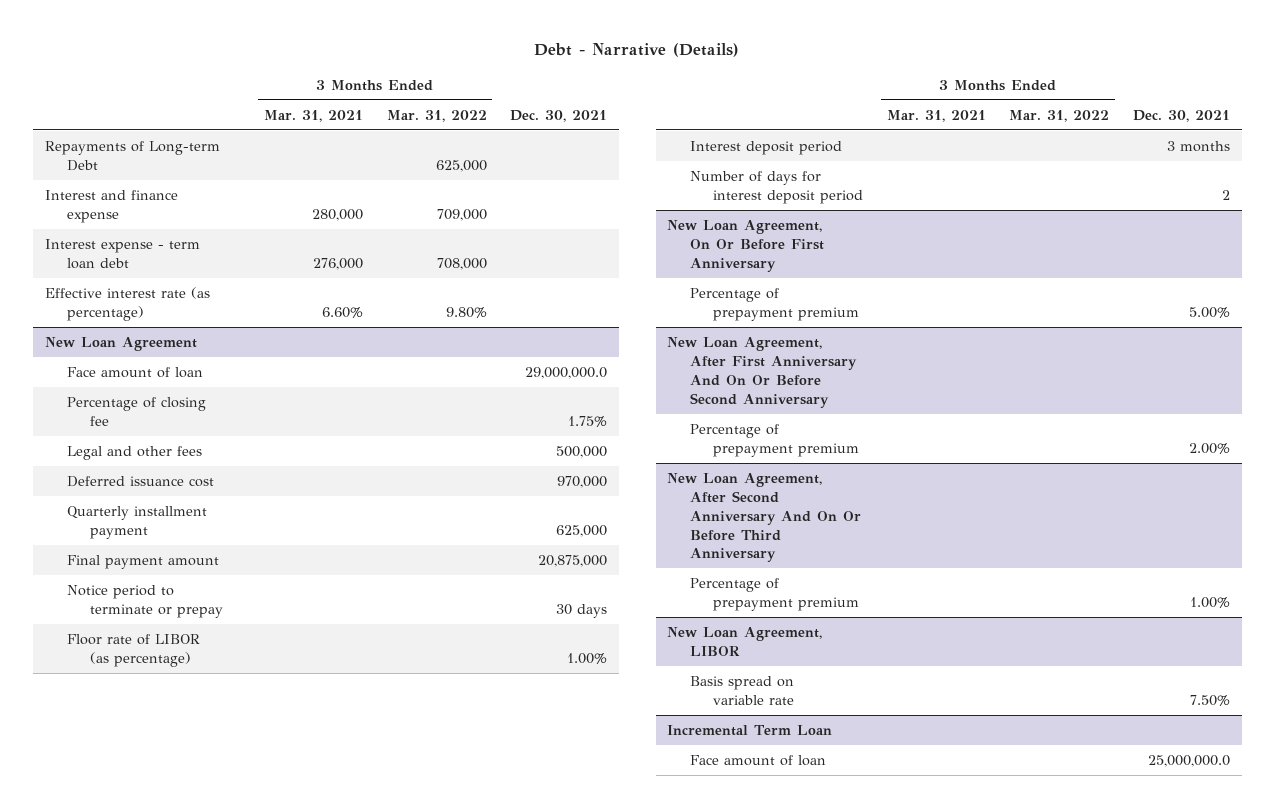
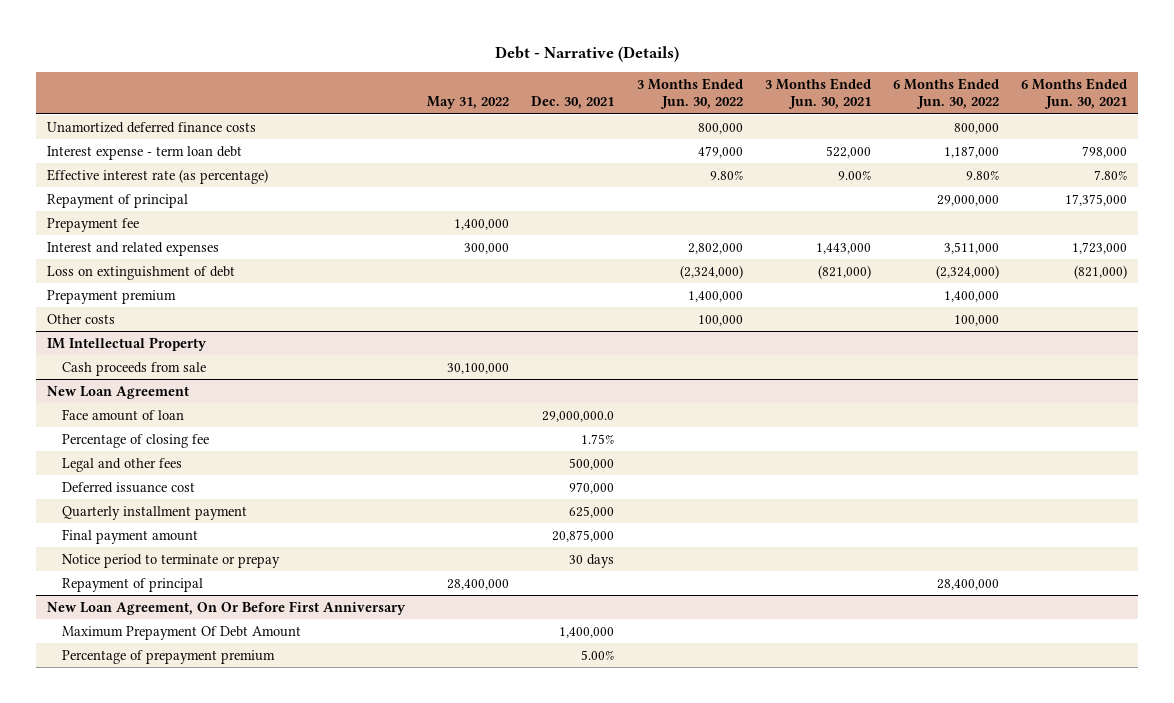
- | 3 Months Ended Mar. 31, 2021 | 3 Months Ended Mar. 31, 2022 | Dec. 30, 2021
+ | May 31, 2022 | Dec. 30, 2021 | 3 Months Ended Jun. 30, 2022 | 3 Months Ended Jun. 30, 2021 | 6 Months Ended Jun. 30, 2022 | 6 Months Ended Jun. 30, 2021
- Repayments of Long-term Debt | | 625,000 |
- Interest and finance expense | 280,000 | 709,000 |
+ Unamortized deferred finance costs | | | 800,000 | | 800,000 |
+ Repayment of principal | | | | | 29,000,000 | 17,375,000
+ Prepayment fee | 1,400,000 | | | | |
+ Interest and related expenses | 300,000 | | 2,802,000 | 1,443,000 | 3,511,000 | 1,723,000
+ Loss on extinguishment of debt | | | (2,324,000) | (821,000) | (2,324,000) | (821,000)
+ Prepayment premium | | | 1,400,000 | | 1,400,000 |
+ Other costs | | | 100,000 | | 100,000 |
+ IM Intellectual Property
+ Cash proceeds from sale | 30,100,000 | | | | |
@ New Loan Agreement
- Floor rate of LIBOR (as percentage) | | | 1.00%
- Interest deposit period | | | 3 months
- Number of days for interest deposit period | | | 2
+ Repayment of principal | 28,400,000 | | | | 28,400,000 |
@ New Loan Agreement, On Or Before First Anniversary
+ Maximum Prepayment Of Debt Amount | | 1,400,000 | | | |
- New Loan Agreement, After First Anniversary And On Or Before Second Anniversary
- Percentage of prepayment premium | | | 2.00%
- New Loan Agreement, After Second Anniversary And On Or Before Third Anniversary
- Percentage of prepayment premium | | | 1.00%
- New Loan Agreement, LIBOR
- Basis spread on variable rate | | | 7.50%
- Incremental Term Loan
- Face amount of loan | | | 25,000,000.0

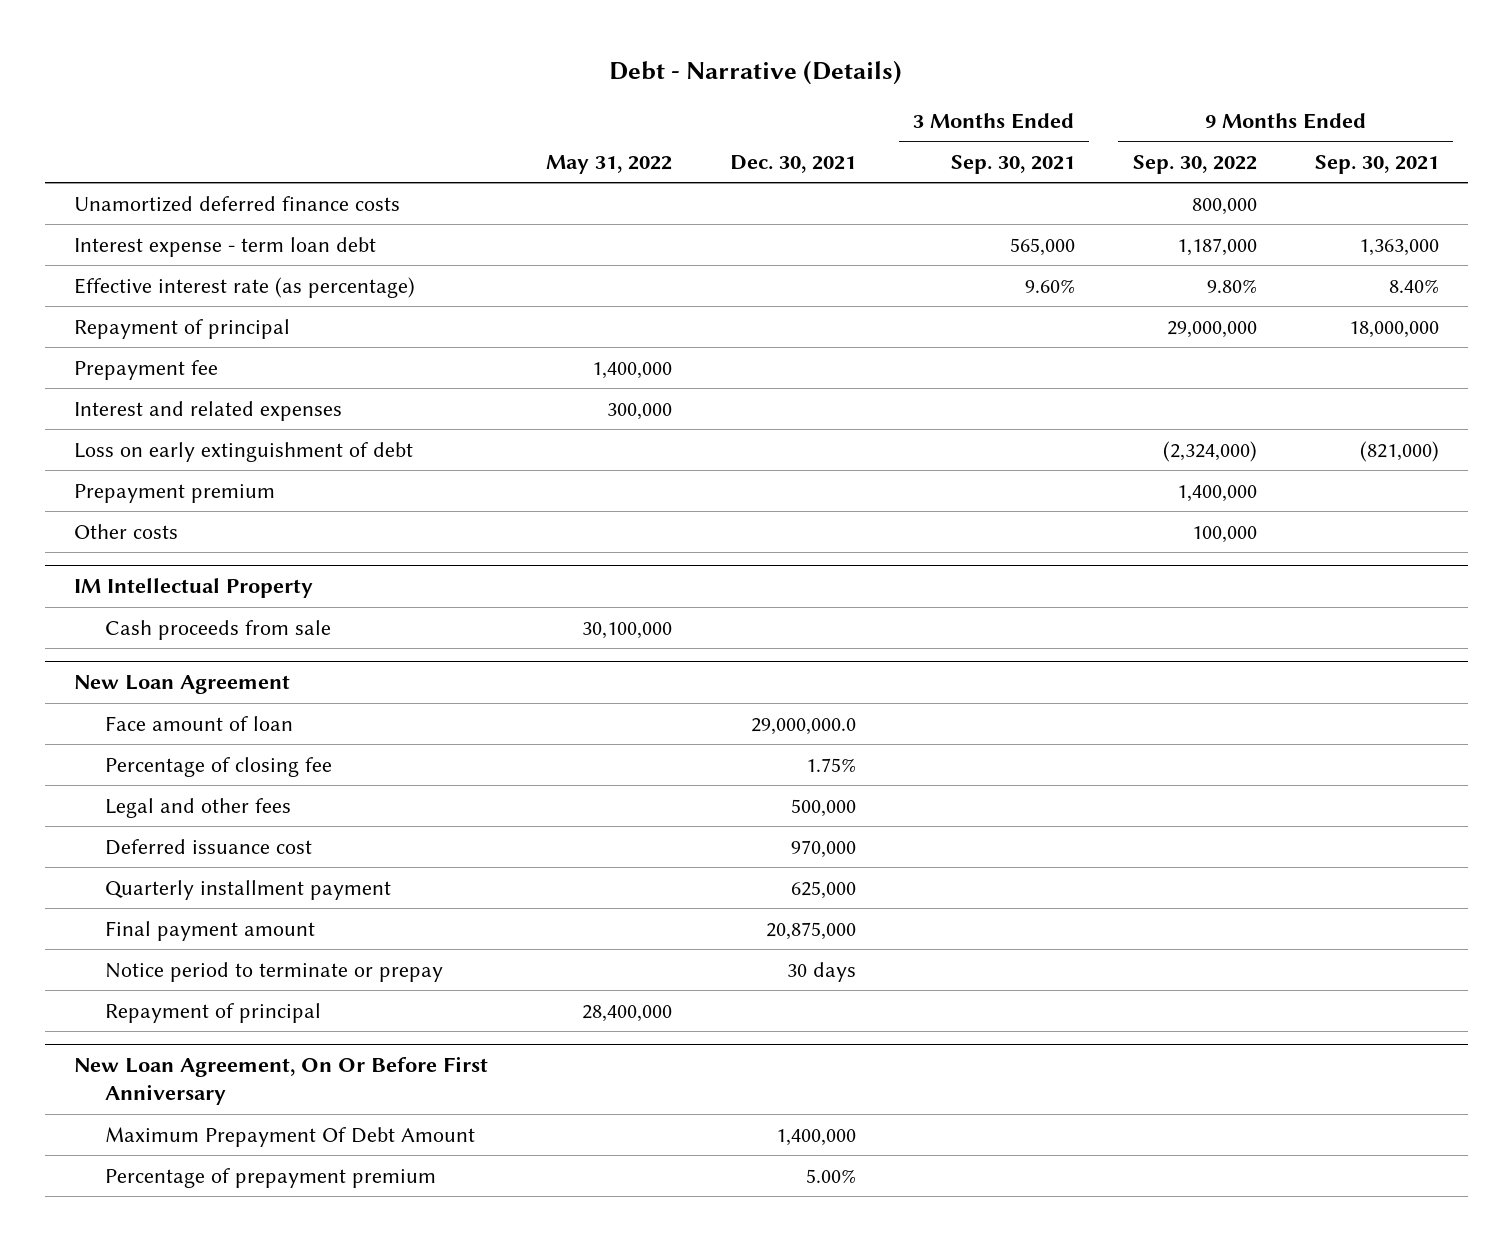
- | May 31, 2022 | Dec. 30, 2021 | 3 Months Ended Jun. 30, 2022 | 3 Months Ended Jun. 30, 2021 | 6 Months Ended Jun. 30, 2022 | 6 Months Ended Jun. 30, 2021
+ | May 31, 2022 | Dec. 30, 2021 | 3 Months Ended Sep. 30, 2021 | 9 Months Ended Sep. 30, 2022 | 9 Months Ended Sep. 30, 2021
- Loss on extinguishment of debt | | | (2,324,000) | (821,000) | (2,324,000) | (821,000)
+ Loss on early extinguishment of debt | | | | (2,324,000) | (821,000)

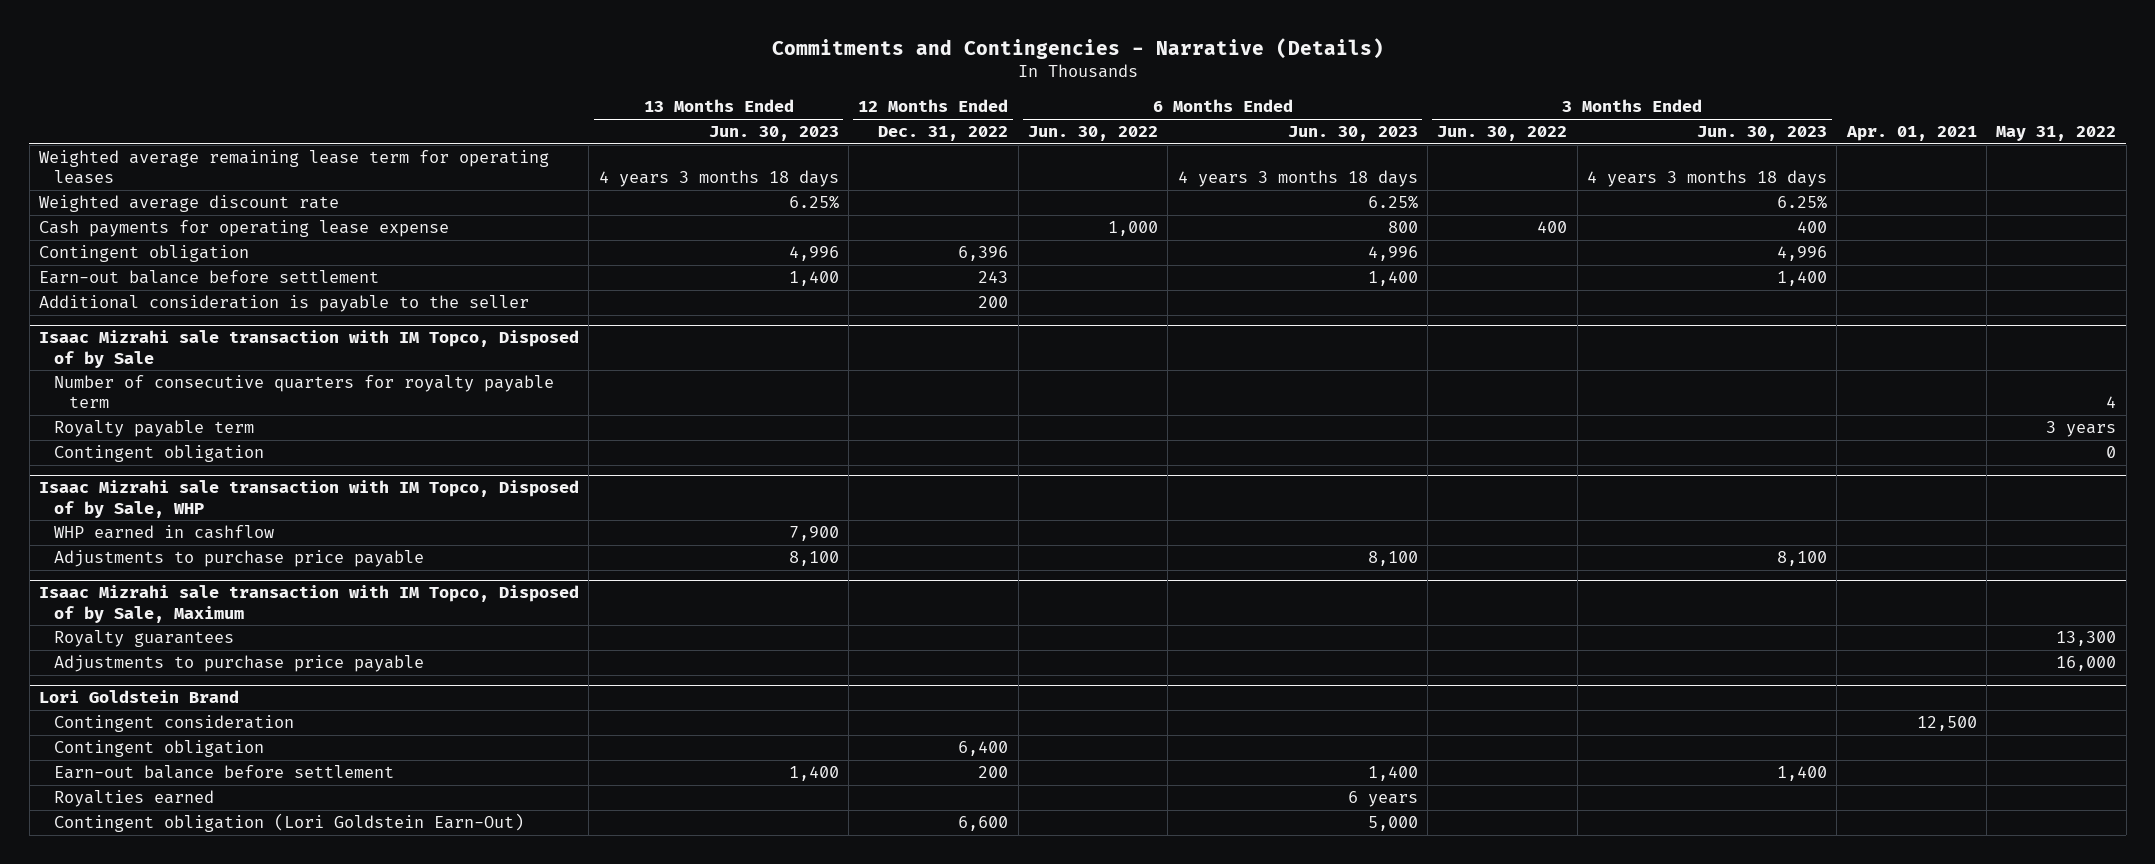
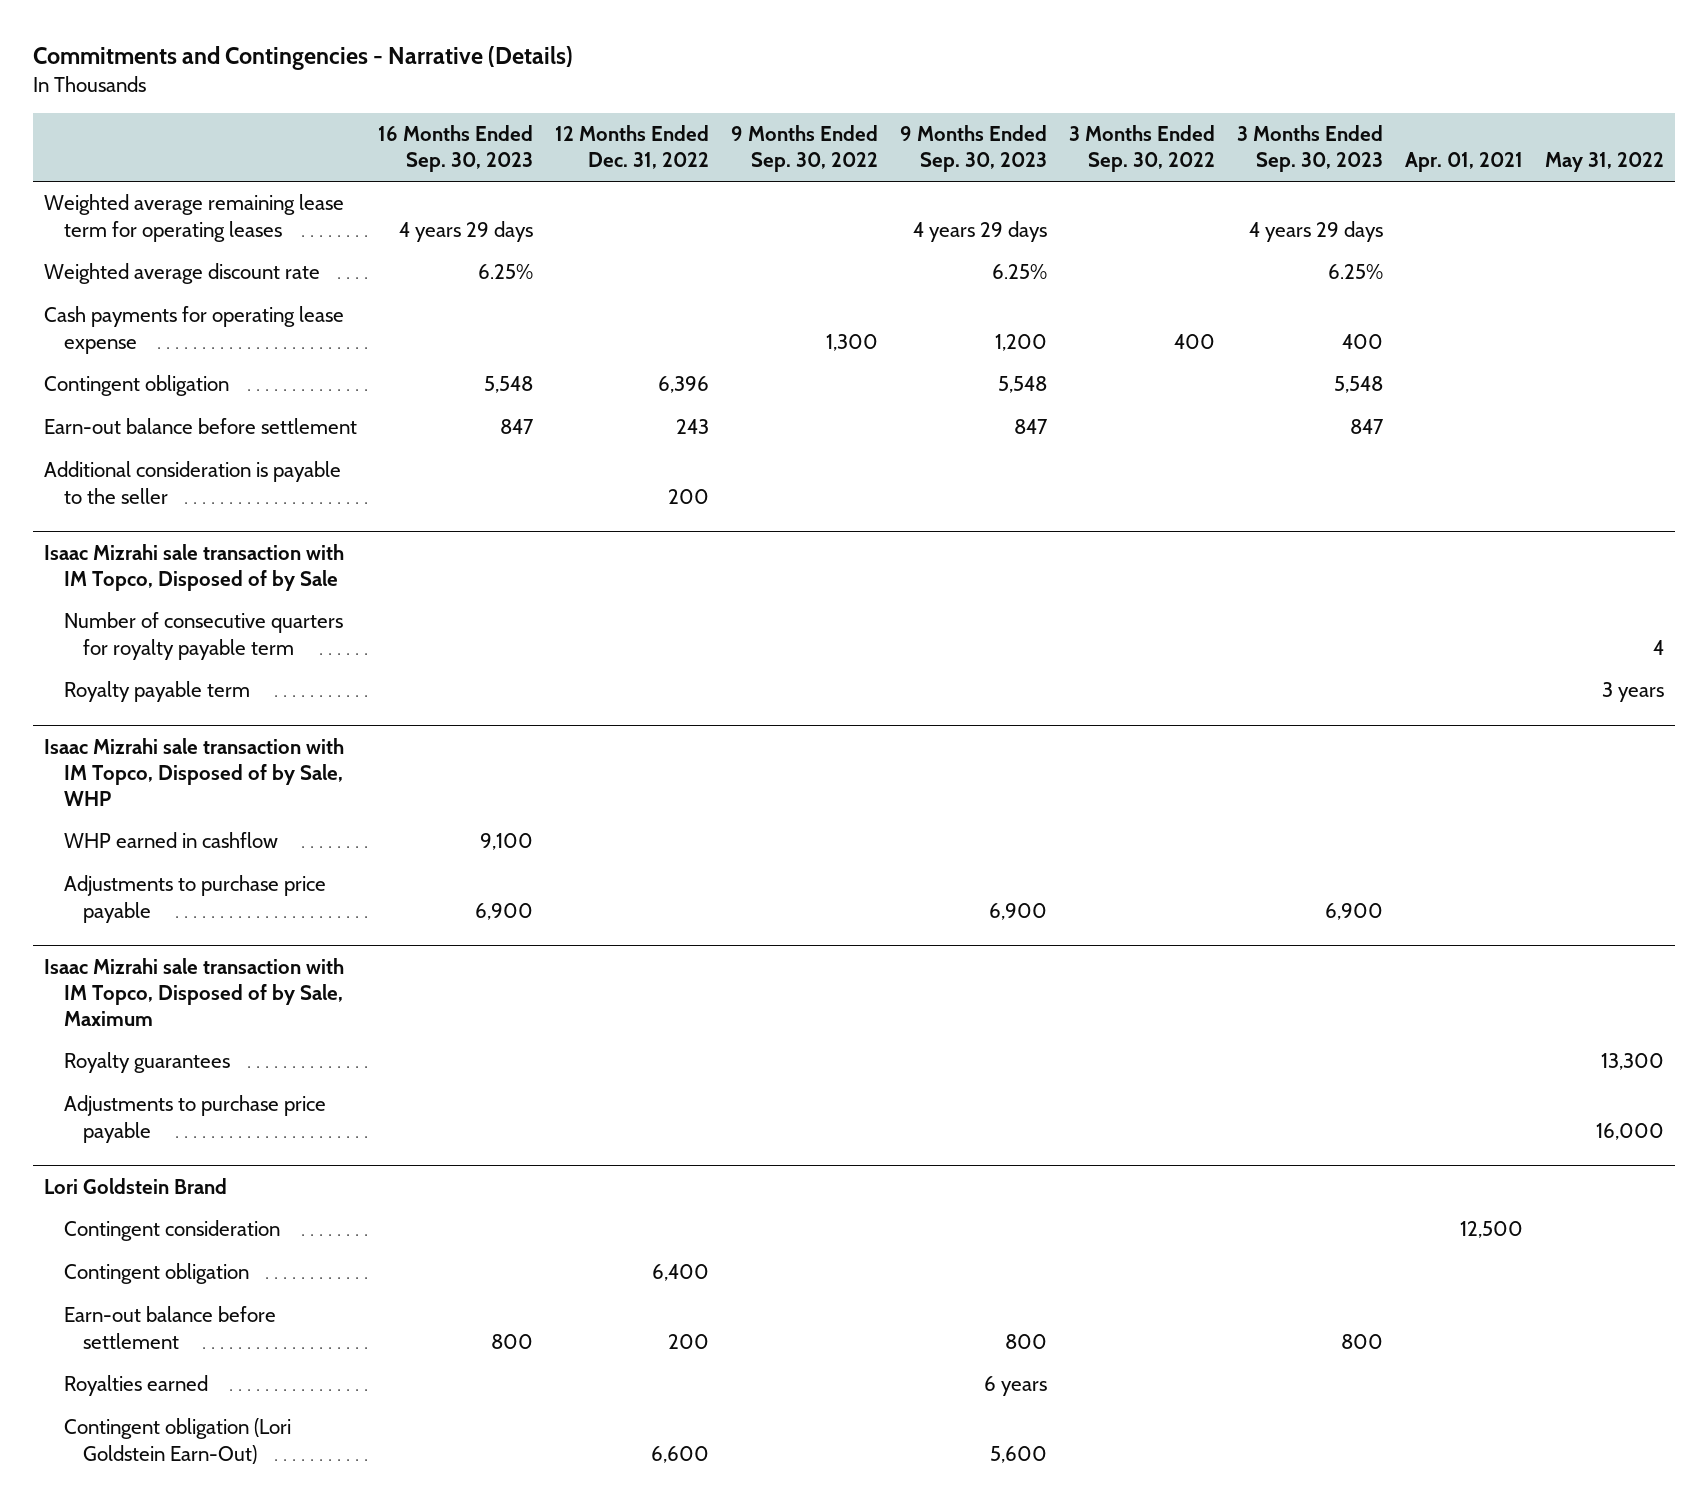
- | 13 Months Ended Jun. 30, 2023 | 12 Months Ended Dec. 31, 2022 | 6 Months Ended Jun. 30, 2022 | 6 Months Ended Jun. 30, 2023 | 3 Months Ended Jun. 30, 2022 | 3 Months Ended Jun. 30, 2023 | Apr. 01, 2021 | May 31, 2022
+ | 16 Months Ended Sep. 30, 2023 | 12 Months Ended Dec. 31, 2022 | 9 Months Ended Sep. 30, 2022 | 9 Months Ended Sep. 30, 2023 | 3 Months Ended Sep. 30, 2022 | 3 Months Ended Sep. 30, 2023 | Apr. 01, 2021 | May 31, 2022
@ Isaac Mizrahi sale transaction with IM Topco, Disposed of by Sale
- Contingent obligation | | | | | | | | 0

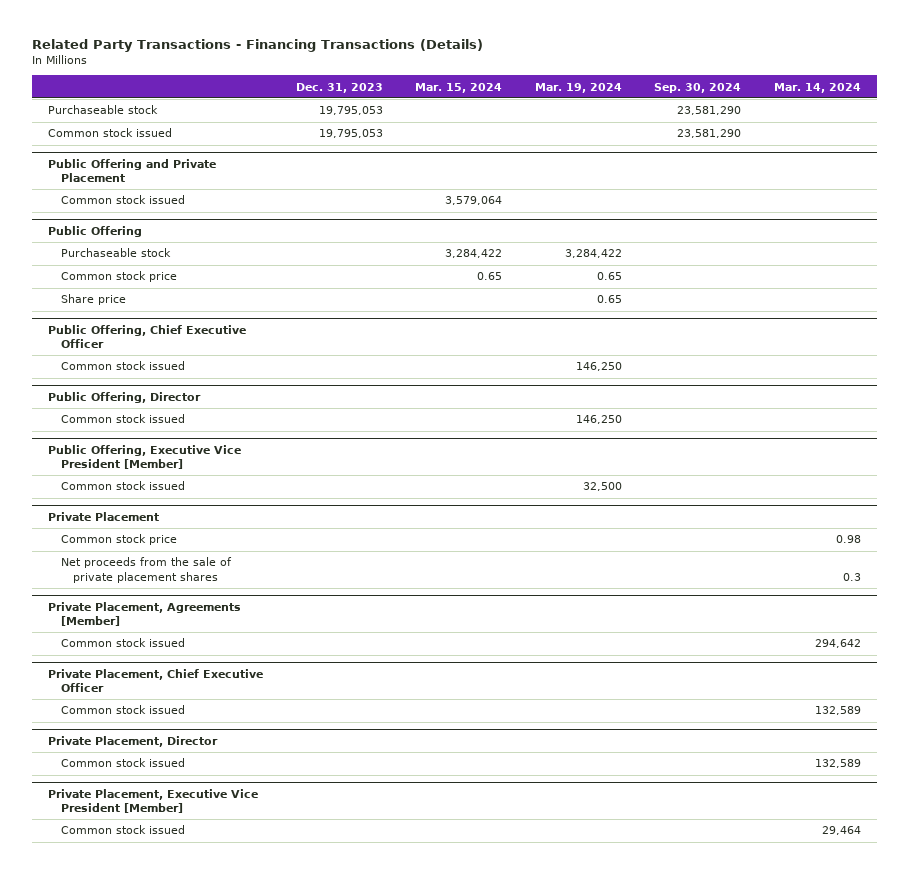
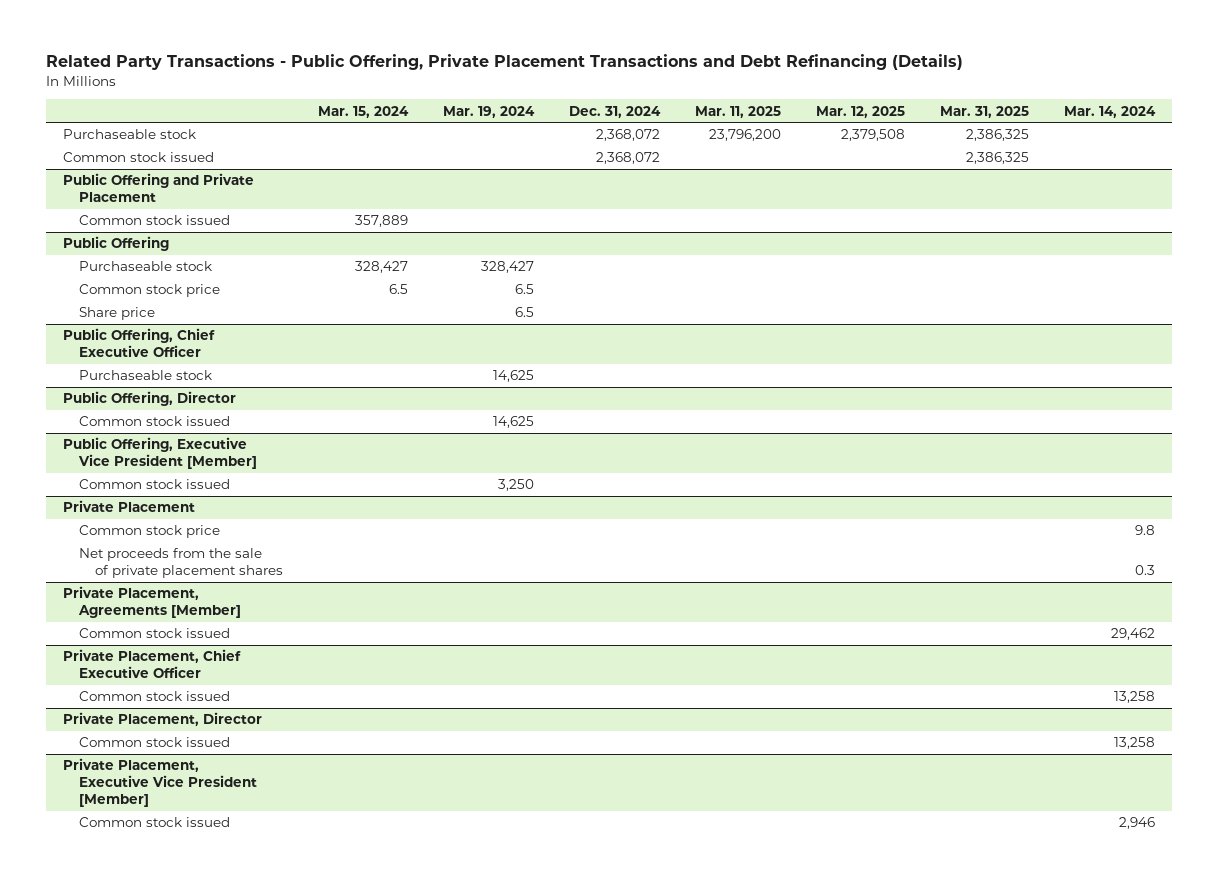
- Related Party Transactions - Financing Transactions (Details)
+ Related Party Transactions - Public Offering, Private Placement Transactions and Debt Refinancing (Details)
- | Dec. 31, 2023 | Mar. 15, 2024 | Mar. 19, 2024 | Sep. 30, 2024 | Mar. 14, 2024
+ | Mar. 15, 2024 | Mar. 19, 2024 | Dec. 31, 2024 | Mar. 11, 2025 | Mar. 12, 2025 | Mar. 31, 2025 | Mar. 14, 2024
@ Public Offering and Private Placement
- Common stock issued | | 3,579,064 | | |
+ Common stock issued | 357,889 | | | | | |
@ Public Offering
- Purchaseable stock | | 3,284,422 | 3,284,422 | |
- Common stock price | | 0.65 | 0.65 | |
- Share price | | | 0.65 | |
+ Purchaseable stock | 328,427 | 328,427 | | | | |
+ Common stock price | 6.5 | 6.5 | | | | |
+ Share price | | 6.5 | | | | |
@ Public Offering, Chief Executive Officer
- Common stock issued | | | 146,250 | |
+ Purchaseable stock | | 14,625 | | | | |
@ Public Offering, Director
- Common stock issued | | | 146,250 | |
+ Common stock issued | | 14,625 | | | | |
@ Public Offering, Executive Vice President [Member]
- Common stock issued | | | 32,500 | |
+ Common stock issued | | 3,250 | | | | |
@ Private Placement
- Common stock price | | | | | 0.98
+ Common stock price | | | | | | | 9.8
@ Private Placement, Agreements [Member]
- Common stock issued | | | | | 294,642
+ Common stock issued | | | | | | | 29,462
@ Private Placement, Chief Executive Officer
- Common stock issued | | | | | 132,589
+ Common stock issued | | | | | | | 13,258
@ Private Placement, Director
- Common stock issued | | | | | 132,589
+ Common stock issued | | | | | | | 13,258
@ Private Placement, Executive Vice President [Member]
- Common stock issued | | | | | 29,464
+ Common stock issued | | | | | | | 2,946

